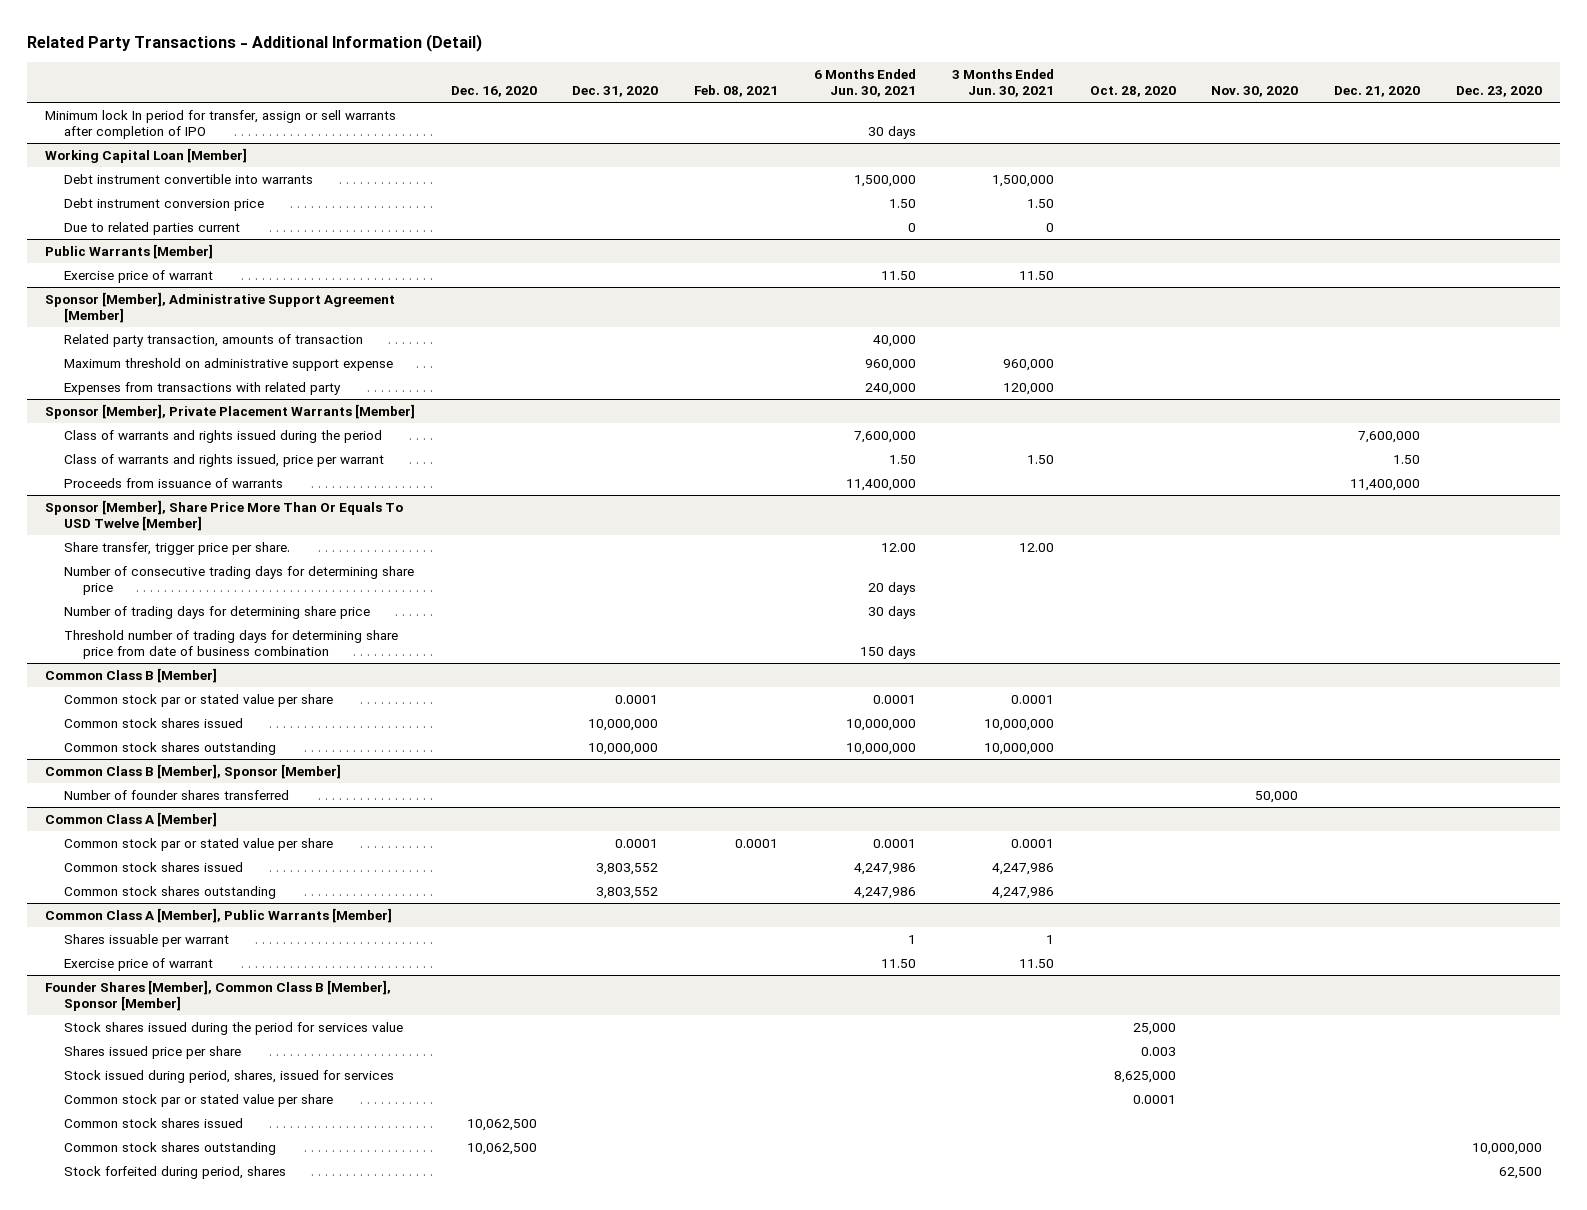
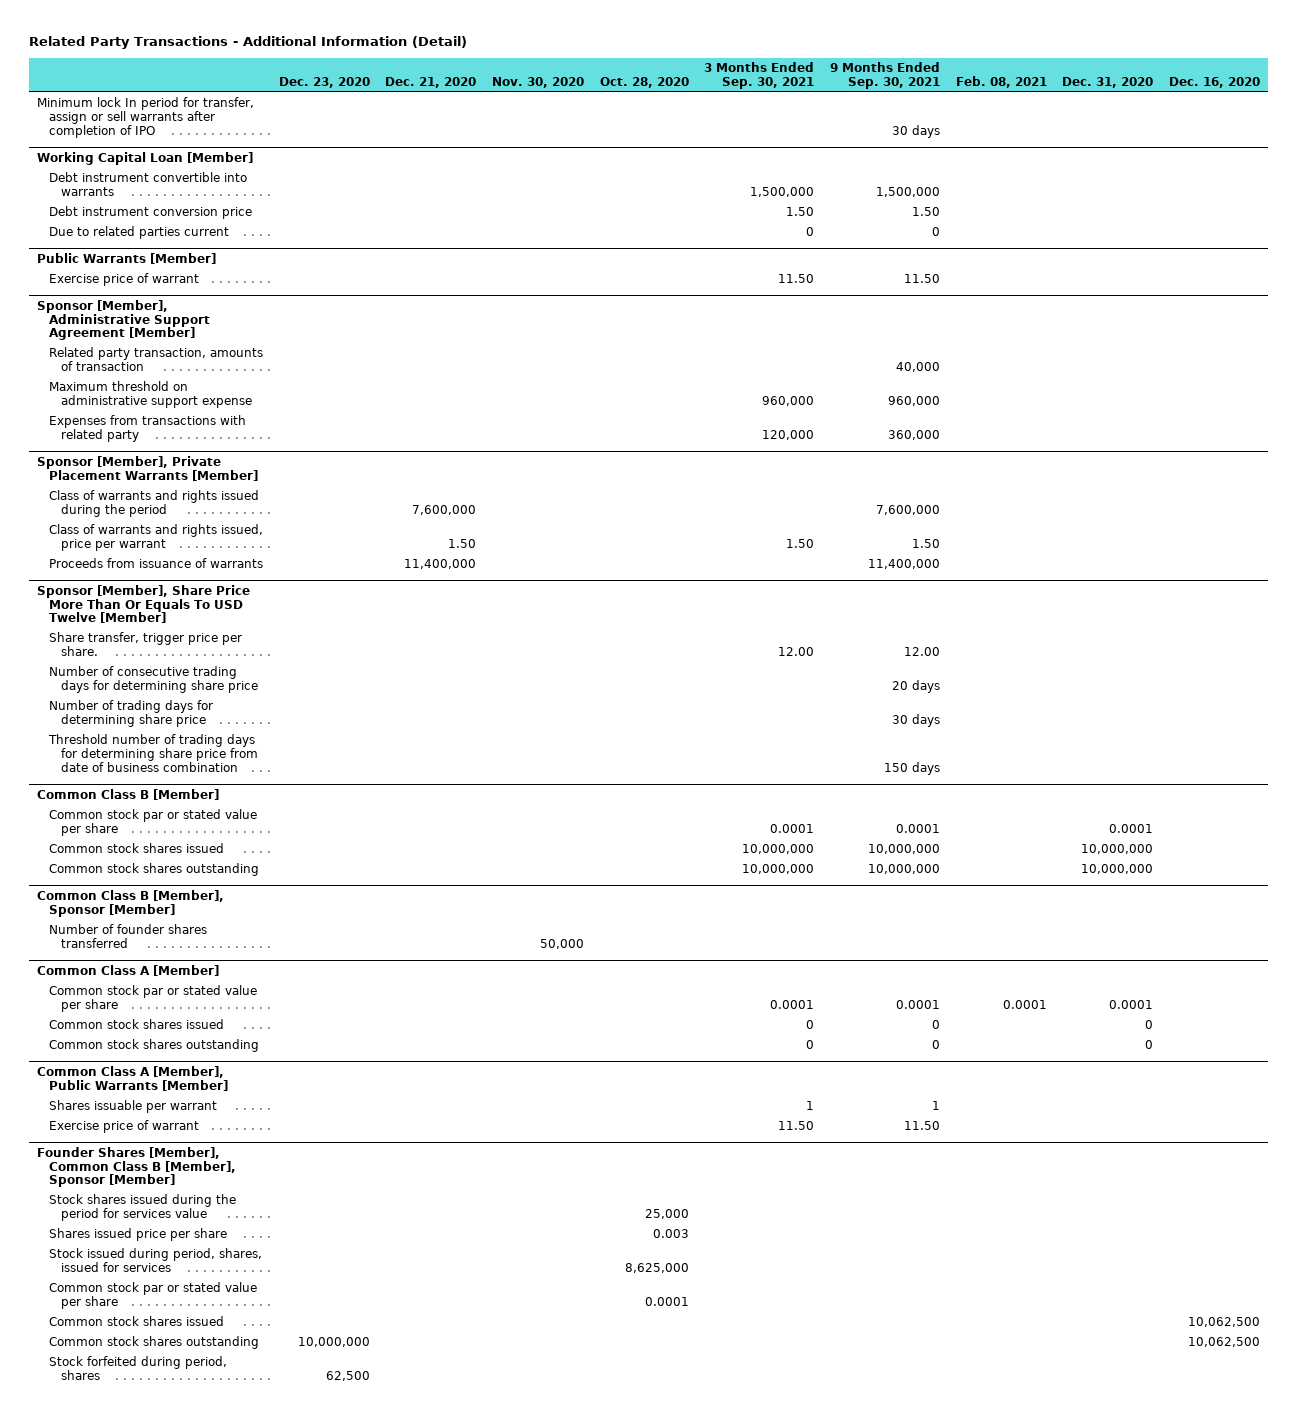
- | Dec. 16, 2020 | Dec. 31, 2020 | Feb. 08, 2021 | 6 Months Ended Jun. 30, 2021 | 3 Months Ended Jun. 30, 2021 | Oct. 28, 2020 | Nov. 30, 2020 | Dec. 21, 2020 | Dec. 23, 2020
+ | Dec. 23, 2020 | Dec. 21, 2020 | Nov. 30, 2020 | Oct. 28, 2020 | 3 Months Ended Sep. 30, 2021 | 9 Months Ended Sep. 30, 2021 | Feb. 08, 2021 | Dec. 31, 2020 | Dec. 16, 2020
@ Common Class A [Member]
- Common stock shares issued | | 3,803,552 | | 4,247,986 | 4,247,986 | | | |
- Common stock shares outstanding | | 3,803,552 | | 4,247,986 | 4,247,986 | | | |
+ Common stock shares issued | | | | | 0 | 0 | | 0 |
+ Common stock shares outstanding | | | | | 0 | 0 | | 0 |

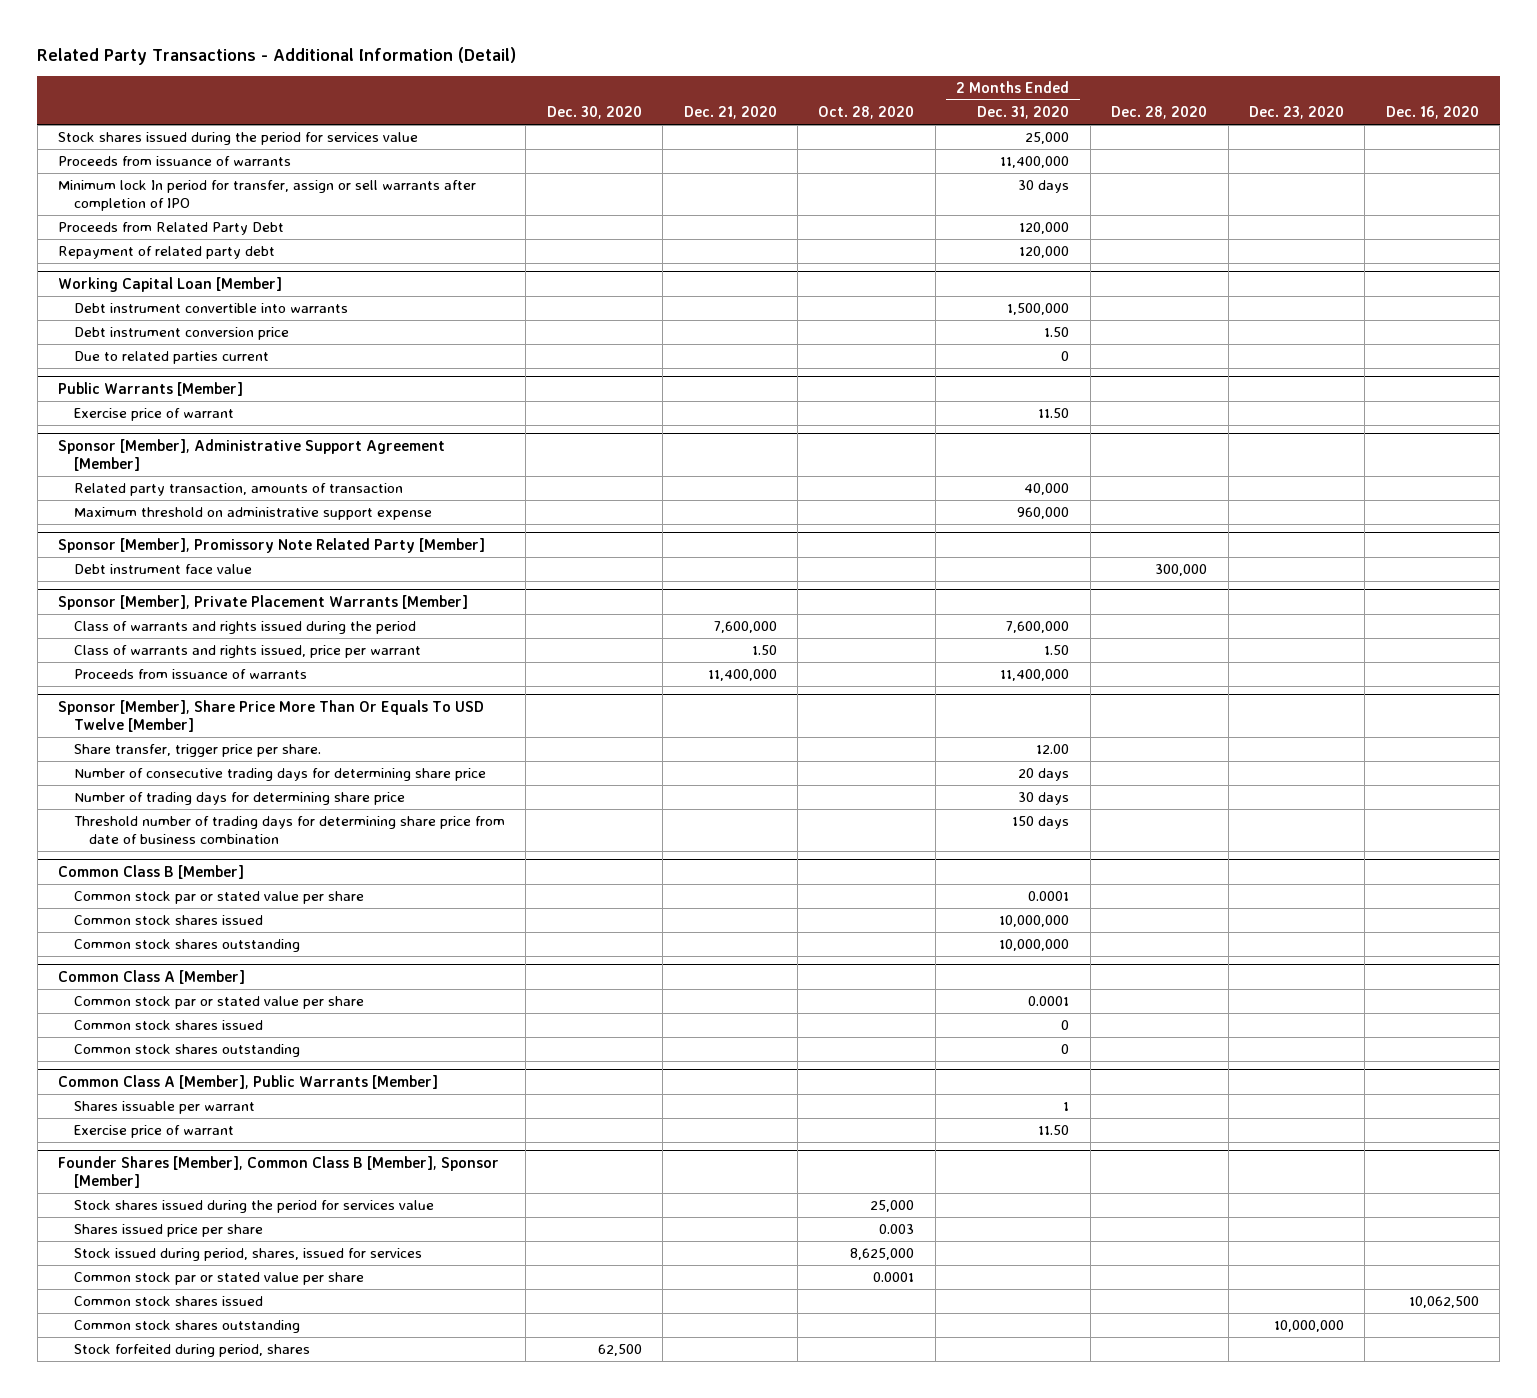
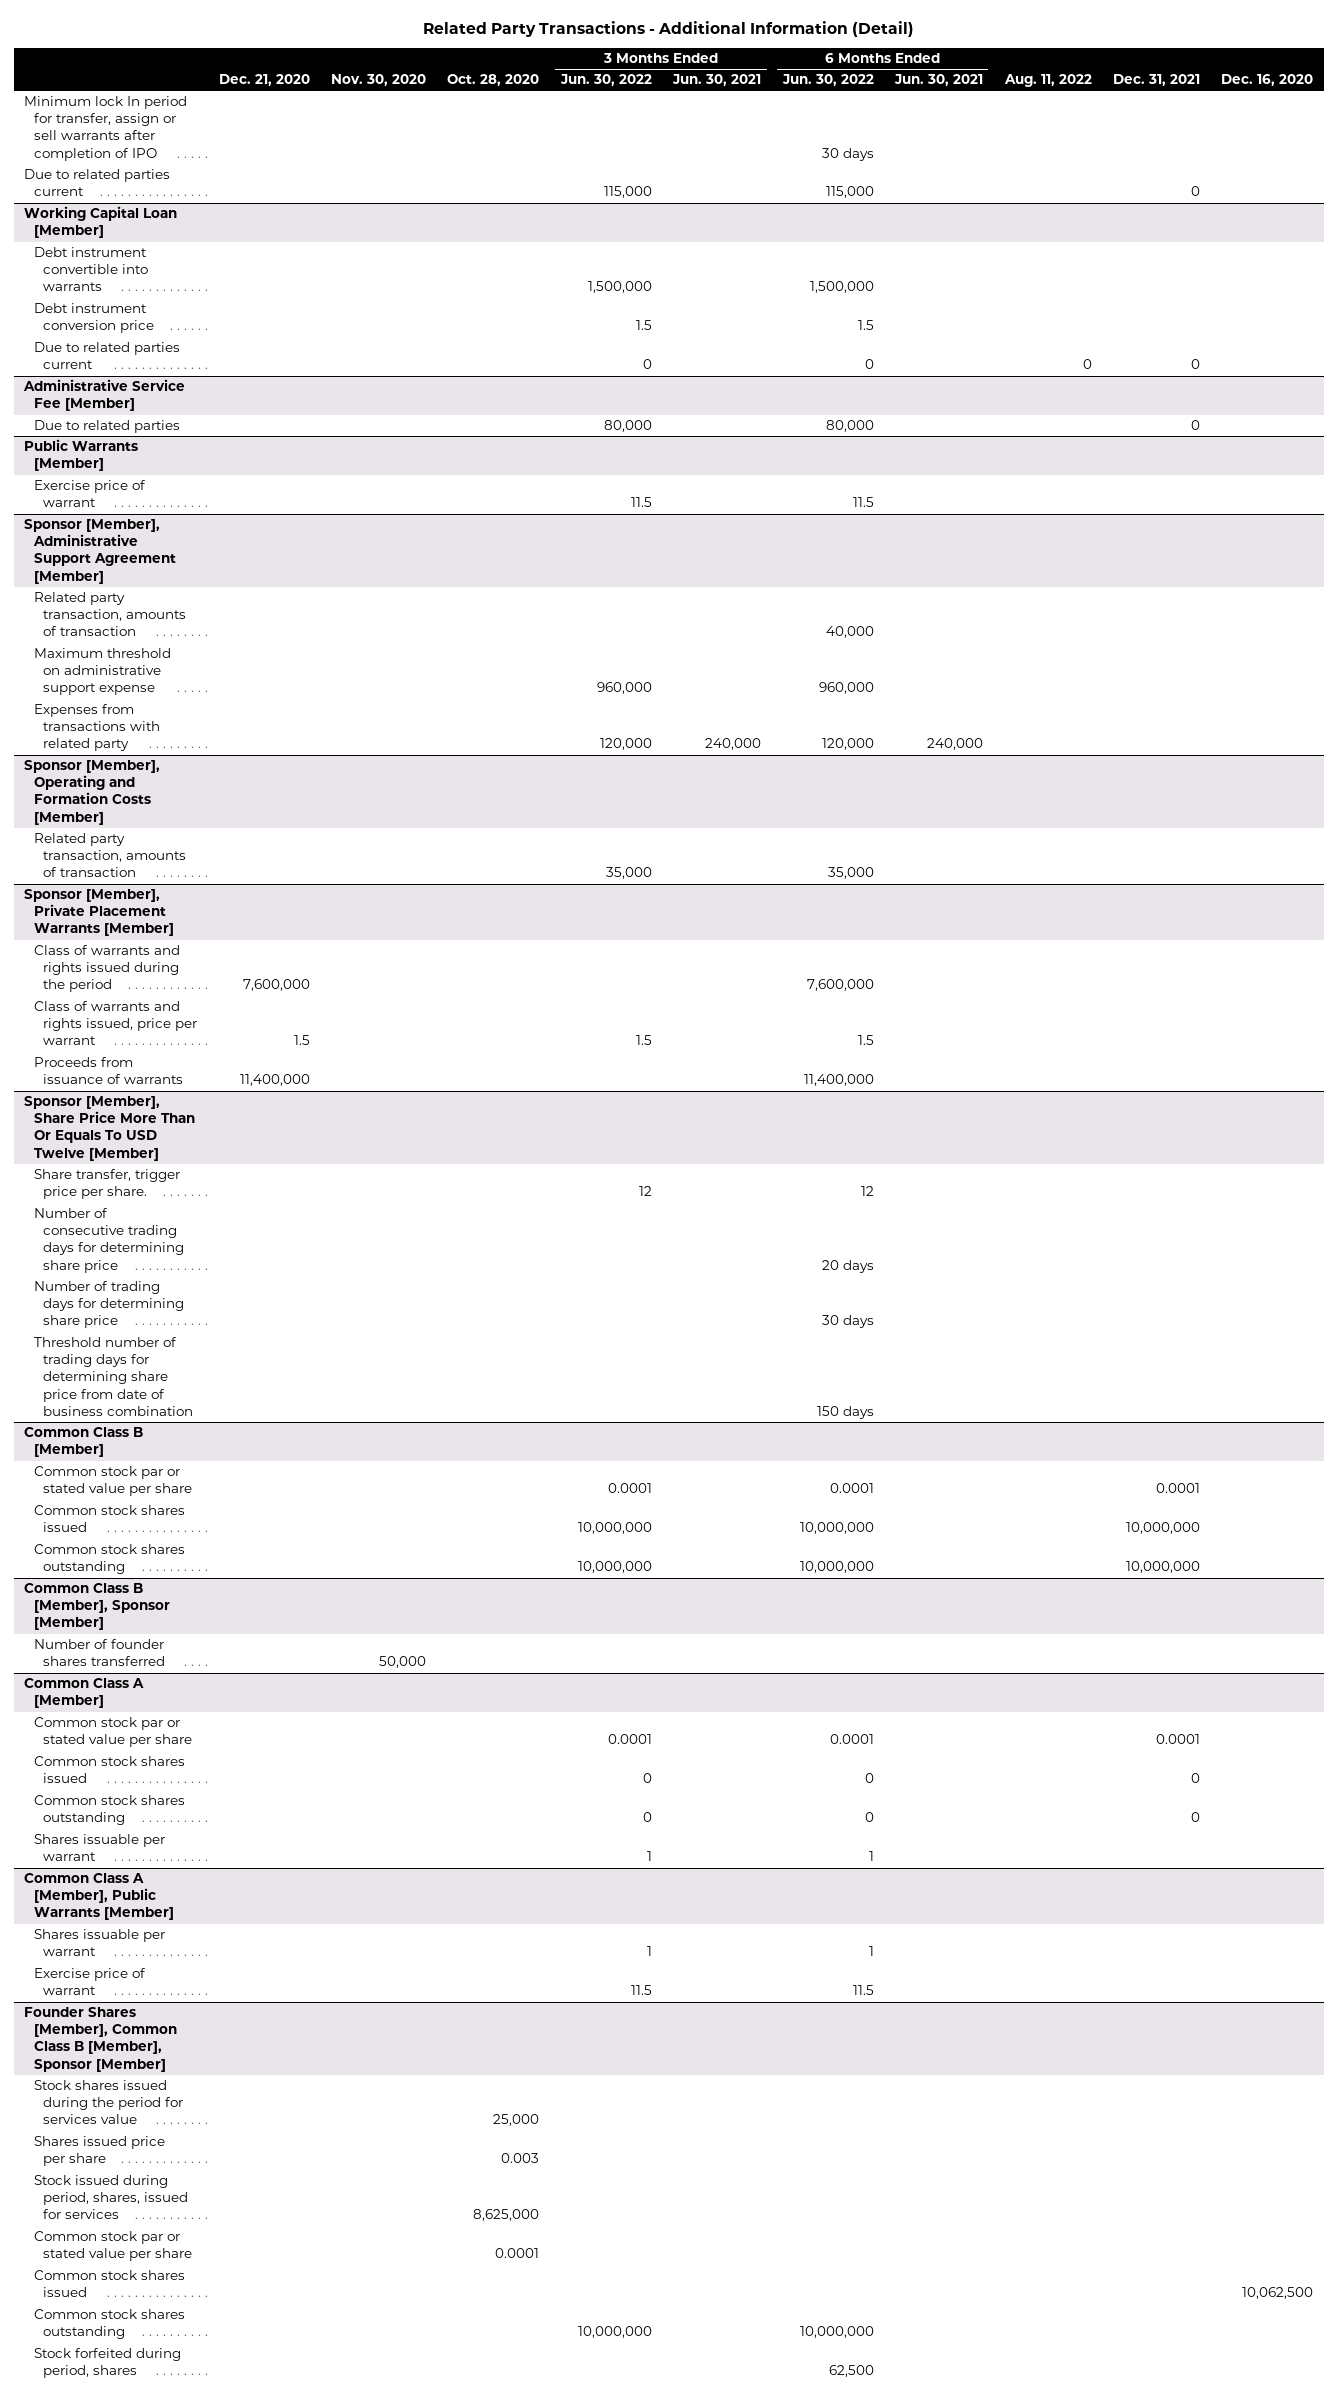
- | Dec. 30, 2020 | Dec. 21, 2020 | Oct. 28, 2020 | 2 Months Ended Dec. 31, 2020 | Dec. 28, 2020 | Dec. 23, 2020 | Dec. 16, 2020
+ | Dec. 21, 2020 | Nov. 30, 2020 | Oct. 28, 2020 | 3 Months Ended Jun. 30, 2022 | 3 Months Ended Jun. 30, 2021 | 6 Months Ended Jun. 30, 2022 | 6 Months Ended Jun. 30, 2021 | Aug. 11, 2022 | Dec. 31, 2021 | Dec. 16, 2020
- Stock shares issued during the period for services value | | | | 25,000 | | |
- Proceeds from issuance of warrants | | | | 11,400,000 | | |
- Proceeds from Related Party Debt | | | | 120,000 | | |
- Repayment of related party debt | | | | 120,000 | | |
+ Due to related parties current | | | | 115,000 | | 115,000 | | | 0 |
+ Administrative Service Fee [Member]
+ Due to related parties | | | | 80,000 | | 80,000 | | | 0 |
- Sponsor [Member], Promissory Note Related Party [Member]
- Debt instrument face value | | | | | 300,000 | |
@ Sponsor [Member], Administrative Support Agreement [Member]
+ Expenses from transactions with related party | | | | 120,000 | 240,000 | 120,000 | 240,000 | | |
+ Sponsor [Member], Operating and Formation Costs [Member]
+ Related party transaction, amounts of transaction | | | | 35,000 | | 35,000 | | | |
@ Sponsor [Member], Private Placement Warrants [Member]
- Class of warrants and rights issued, price per warrant | | 1.50 | | 1.50 | | |
+ Class of warrants and rights issued, price per warrant | 1.5 | | | 1.5 | | 1.5 | | | |
+ Common Class B [Member], Sponsor [Member]
+ Number of founder shares transferred | | 50,000 | | | | | | | |
@ Common Class A [Member]
+ Shares issuable per warrant | | | | 1 | | 1 | | | |

